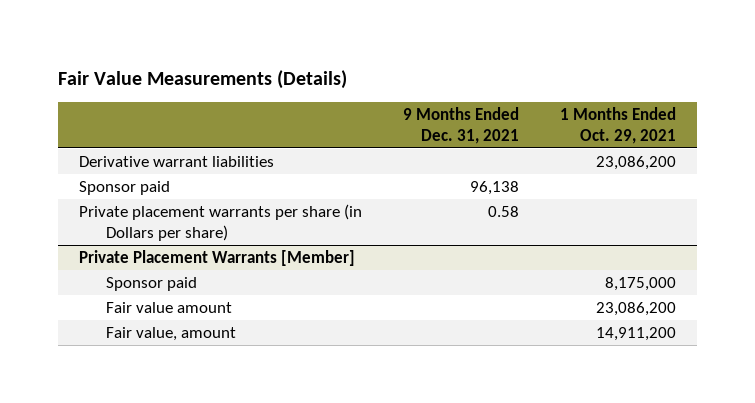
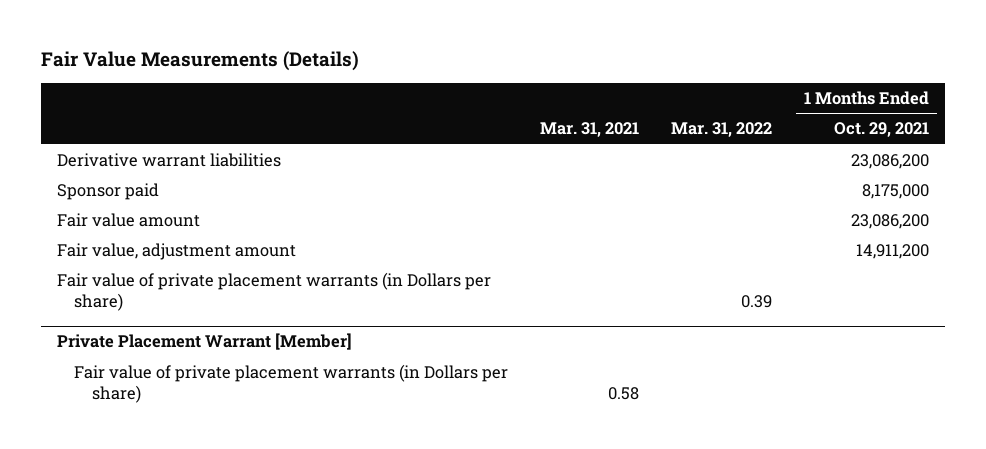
- | 9 Months Ended Dec. 31, 2021 | 1 Months Ended Oct. 29, 2021
+ | Mar. 31, 2021 | Mar. 31, 2022 | 1 Months Ended Oct. 29, 2021
- Sponsor paid | 96,138 |
- Private placement warrants per share (in Dollars per share) | 0.58 |
- Private Placement Warrants [Member]
- Fair value, amount | | 14,911,200
+ Fair value, adjustment amount | | | 14,911,200
+ Fair value of private placement warrants (in Dollars per share) | | 0.39 |
+ Private Placement Warrant [Member]
+ Fair value of private placement warrants (in Dollars per share) | 0.58 | |

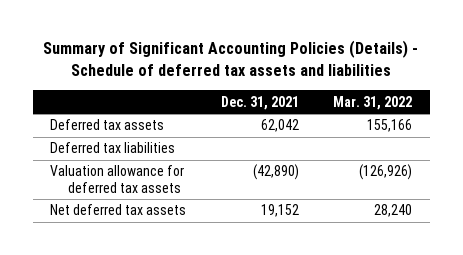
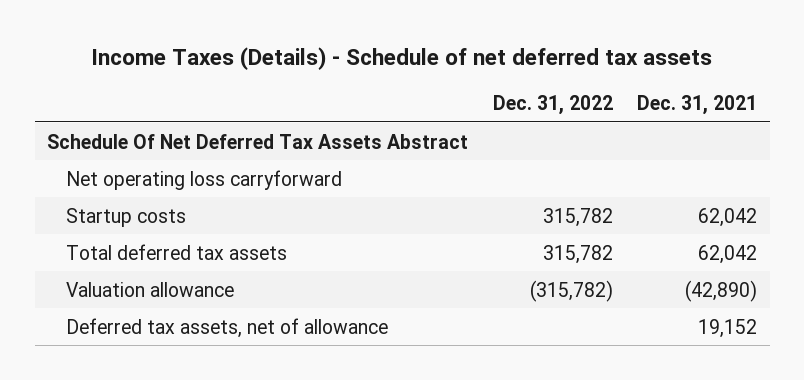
- Summary of Significant Accounting Policies (Details) - Schedule of deferred tax assets and liabilities
+ Income Taxes (Details) - Schedule of net deferred tax assets
- | Dec. 31, 2021 | Mar. 31, 2022
+ | Dec. 31, 2022 | Dec. 31, 2021
- Deferred tax assets | 62,042 | 155,166
- Deferred tax liabilities
- Valuation allowance for deferred tax assets | (42,890) | (126,926)
- Net deferred tax assets | 19,152 | 28,240
+ Schedule Of Net Deferred Tax Assets Abstract
+ Net operating loss carryforward
+ Startup costs | 315,782 | 62,042
+ Total deferred tax assets | 315,782 | 62,042
+ Valuation allowance | (315,782) | (42,890)
+ Deferred tax assets, net of allowance | | 19,152

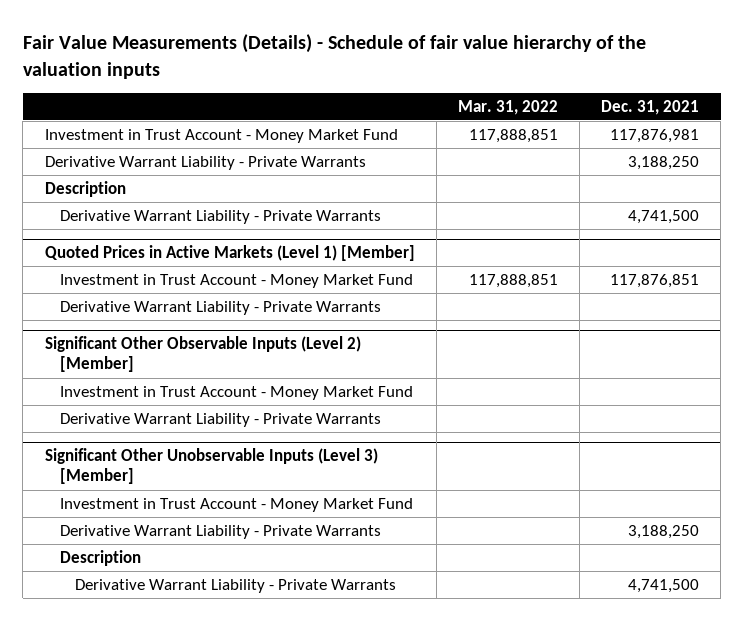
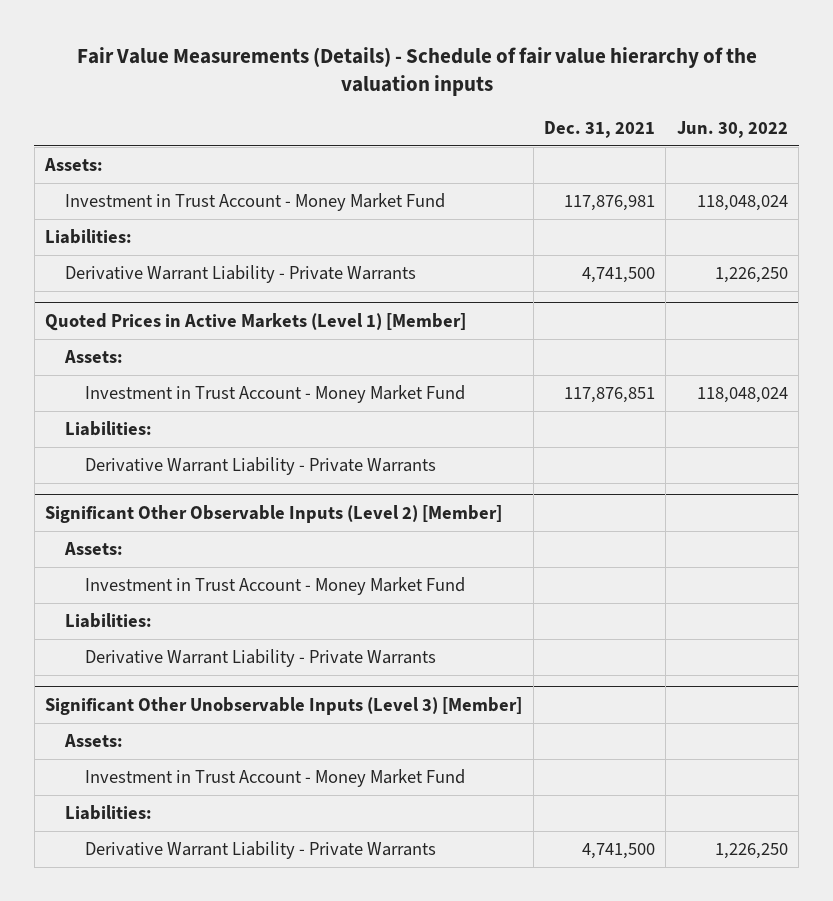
- | Mar. 31, 2022 | Dec. 31, 2021
+ | Dec. 31, 2021 | Jun. 30, 2022
+ Assets:
- Derivative Warrant Liability - Private Warrants | | 3,188,250
- Description
+ Liabilities:
@ Quoted Prices in Active Markets (Level 1) [Member]
+ Assets:
+ Liabilities:
@ Significant Other Observable Inputs (Level 2) [Member]
+ Assets:
+ Liabilities:
@ Significant Other Unobservable Inputs (Level 3) [Member]
+ Assets:
- Derivative Warrant Liability - Private Warrants | | 3,188,250
- Description
+ Liabilities:

